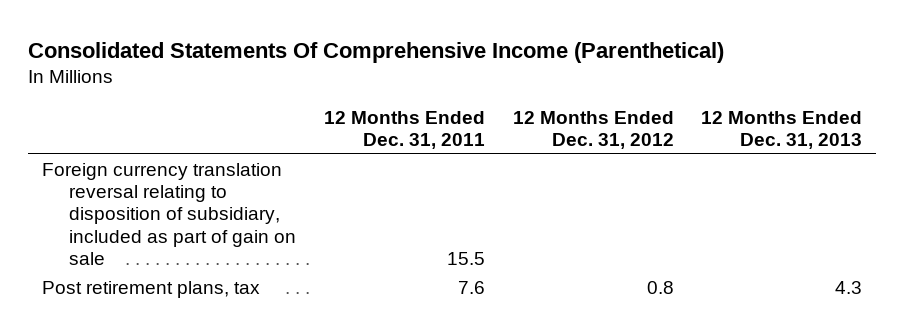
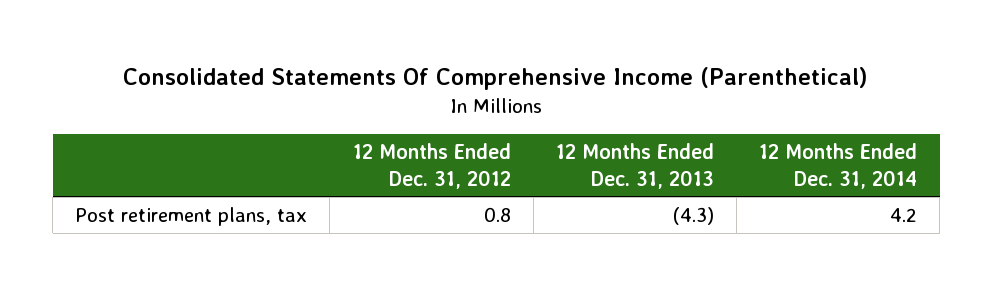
- | 12 Months Ended Dec. 31, 2011 | 12 Months Ended Dec. 31, 2012 | 12 Months Ended Dec. 31, 2013
+ | 12 Months Ended Dec. 31, 2012 | 12 Months Ended Dec. 31, 2013 | 12 Months Ended Dec. 31, 2014
- Foreign currency translation reversal relating to disposition of subsidiary, included as part of gain on sale | 15.5 | |
- Post retirement plans, tax | 7.6 | 0.8 | 4.3
+ Post retirement plans, tax | 0.8 | (4.3) | 4.2

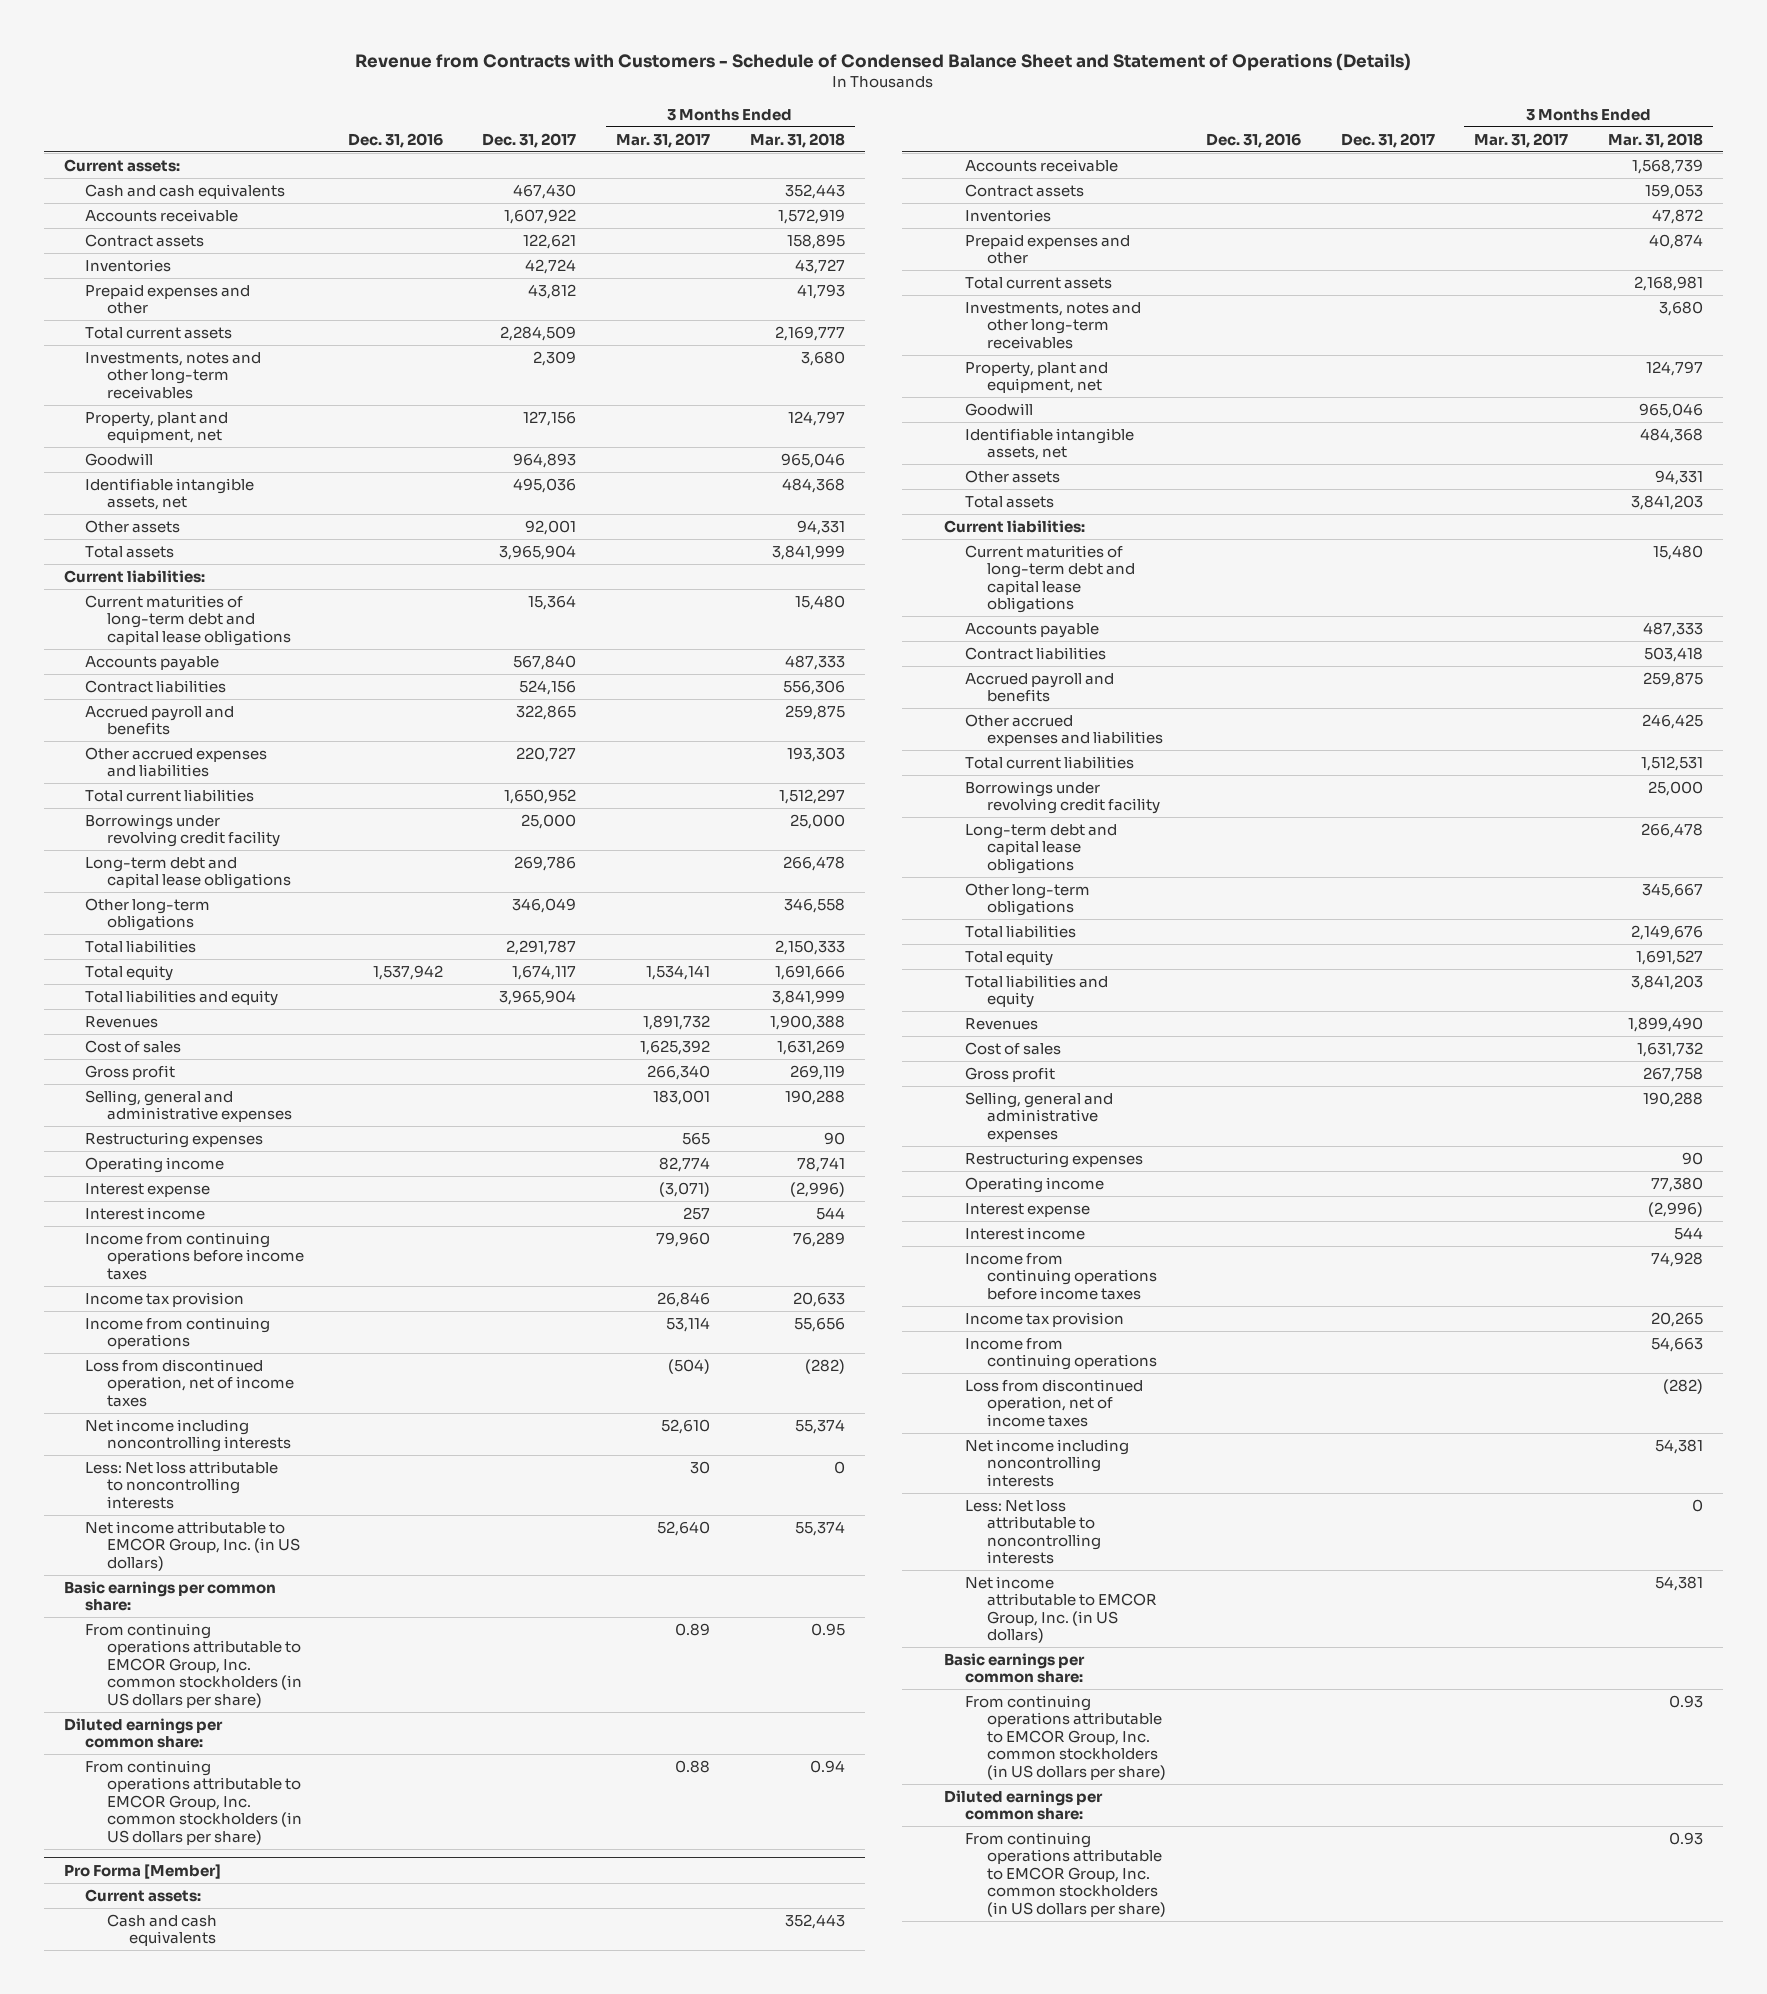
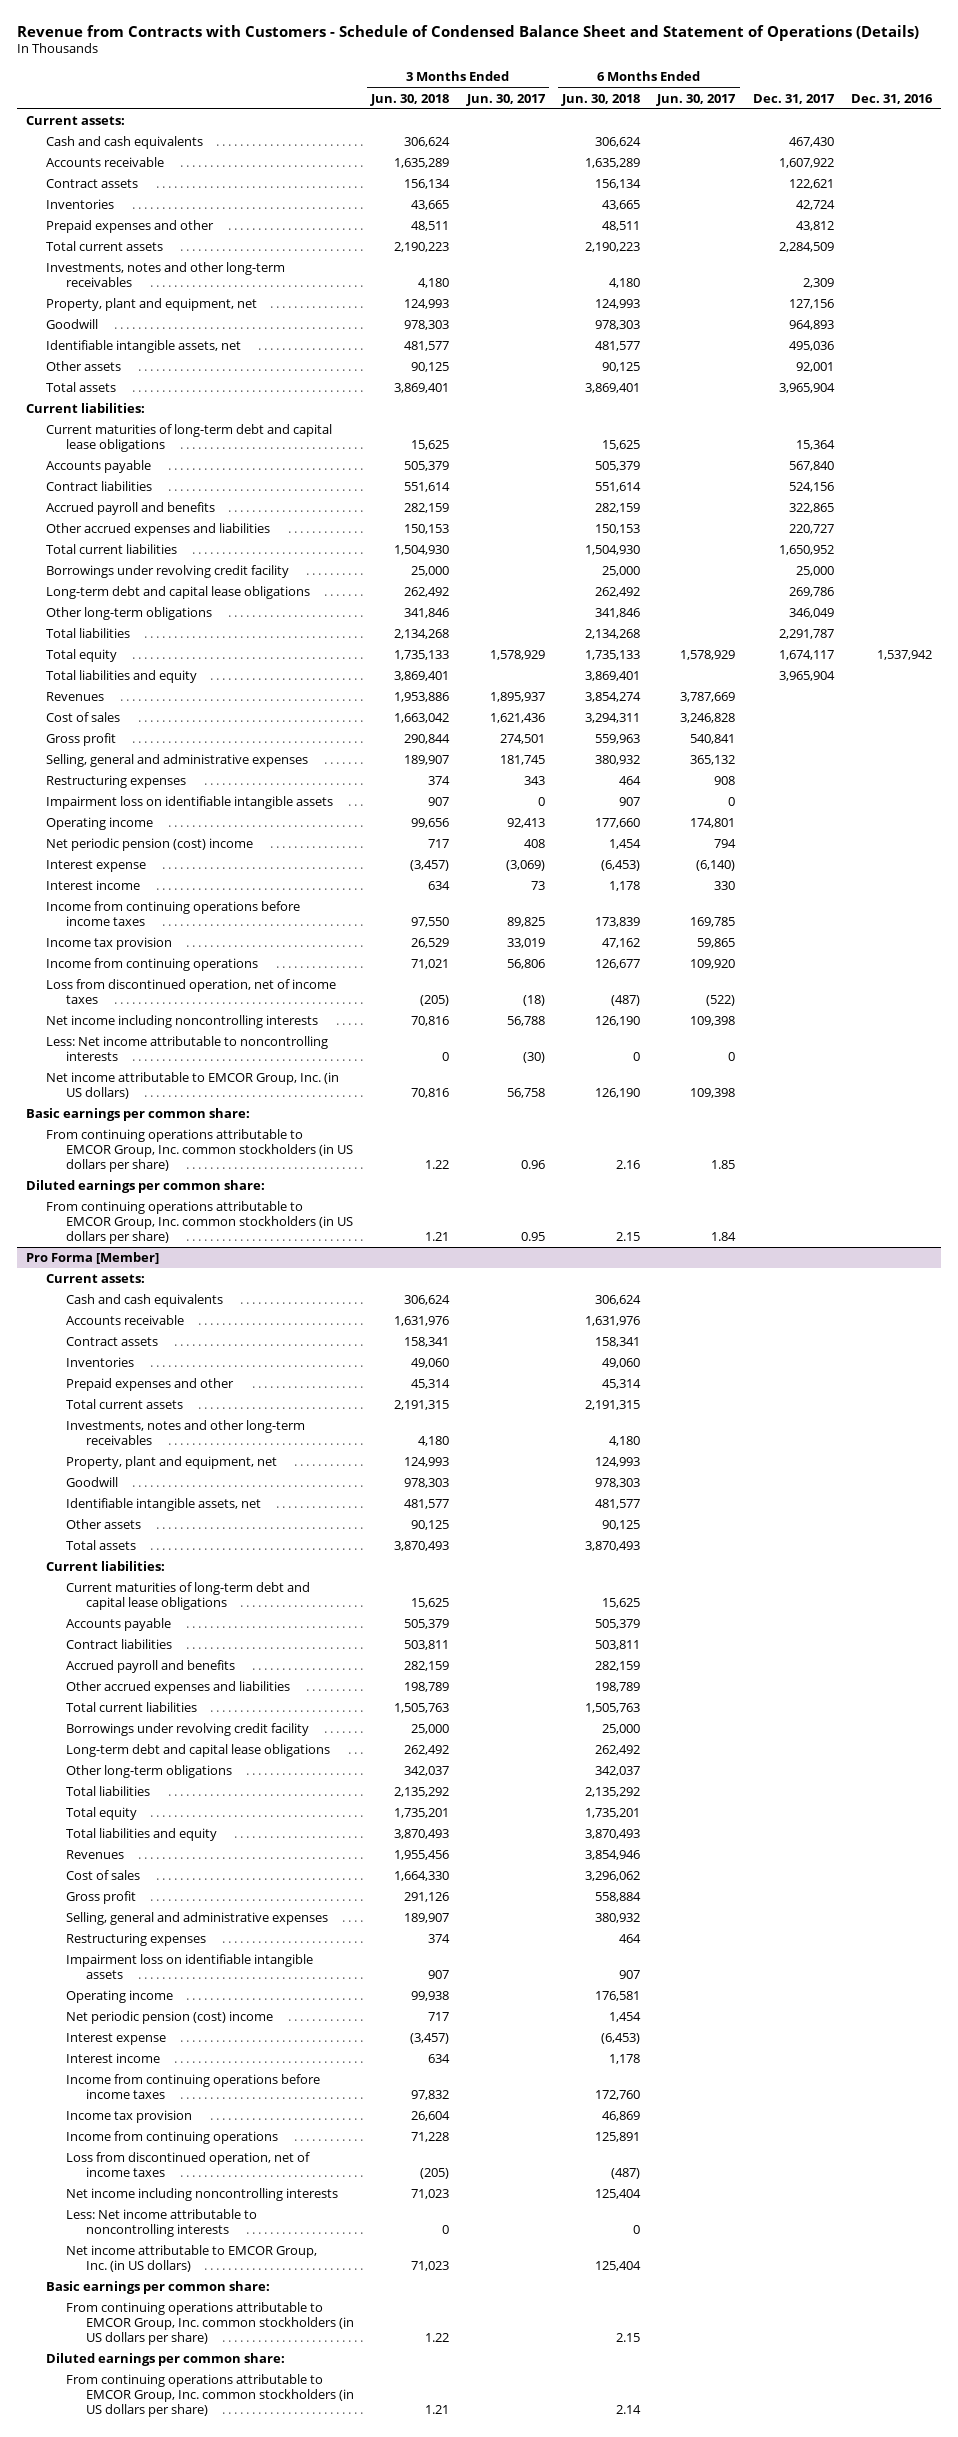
- | Dec. 31, 2016 | Dec. 31, 2017 | 3 Months Ended Mar. 31, 2017 | 3 Months Ended Mar. 31, 2018
+ | 3 Months Ended Jun. 30, 2018 | 3 Months Ended Jun. 30, 2017 | 6 Months Ended Jun. 30, 2018 | 6 Months Ended Jun. 30, 2017 | Dec. 31, 2017 | Dec. 31, 2016
+ Impairment loss on identifiable intangible assets | 907 | 0 | 907 | 0 | |
+ Net periodic pension (cost) income | 717 | 408 | 1,454 | 794 | |
- Less: Net loss attributable to noncontrolling interests | | | 30 | 0
+ Less: Net income attributable to noncontrolling interests | 0 | (30) | 0 | 0 | |
@ Pro Forma [Member]
+ Impairment loss on identifiable intangible assets | 907 | | 907 | | |
+ Net periodic pension (cost) income | 717 | | 1,454 | | |
- Less: Net loss attributable to noncontrolling interests | | | | 0
+ Less: Net income attributable to noncontrolling interests | 0 | | 0 | | |

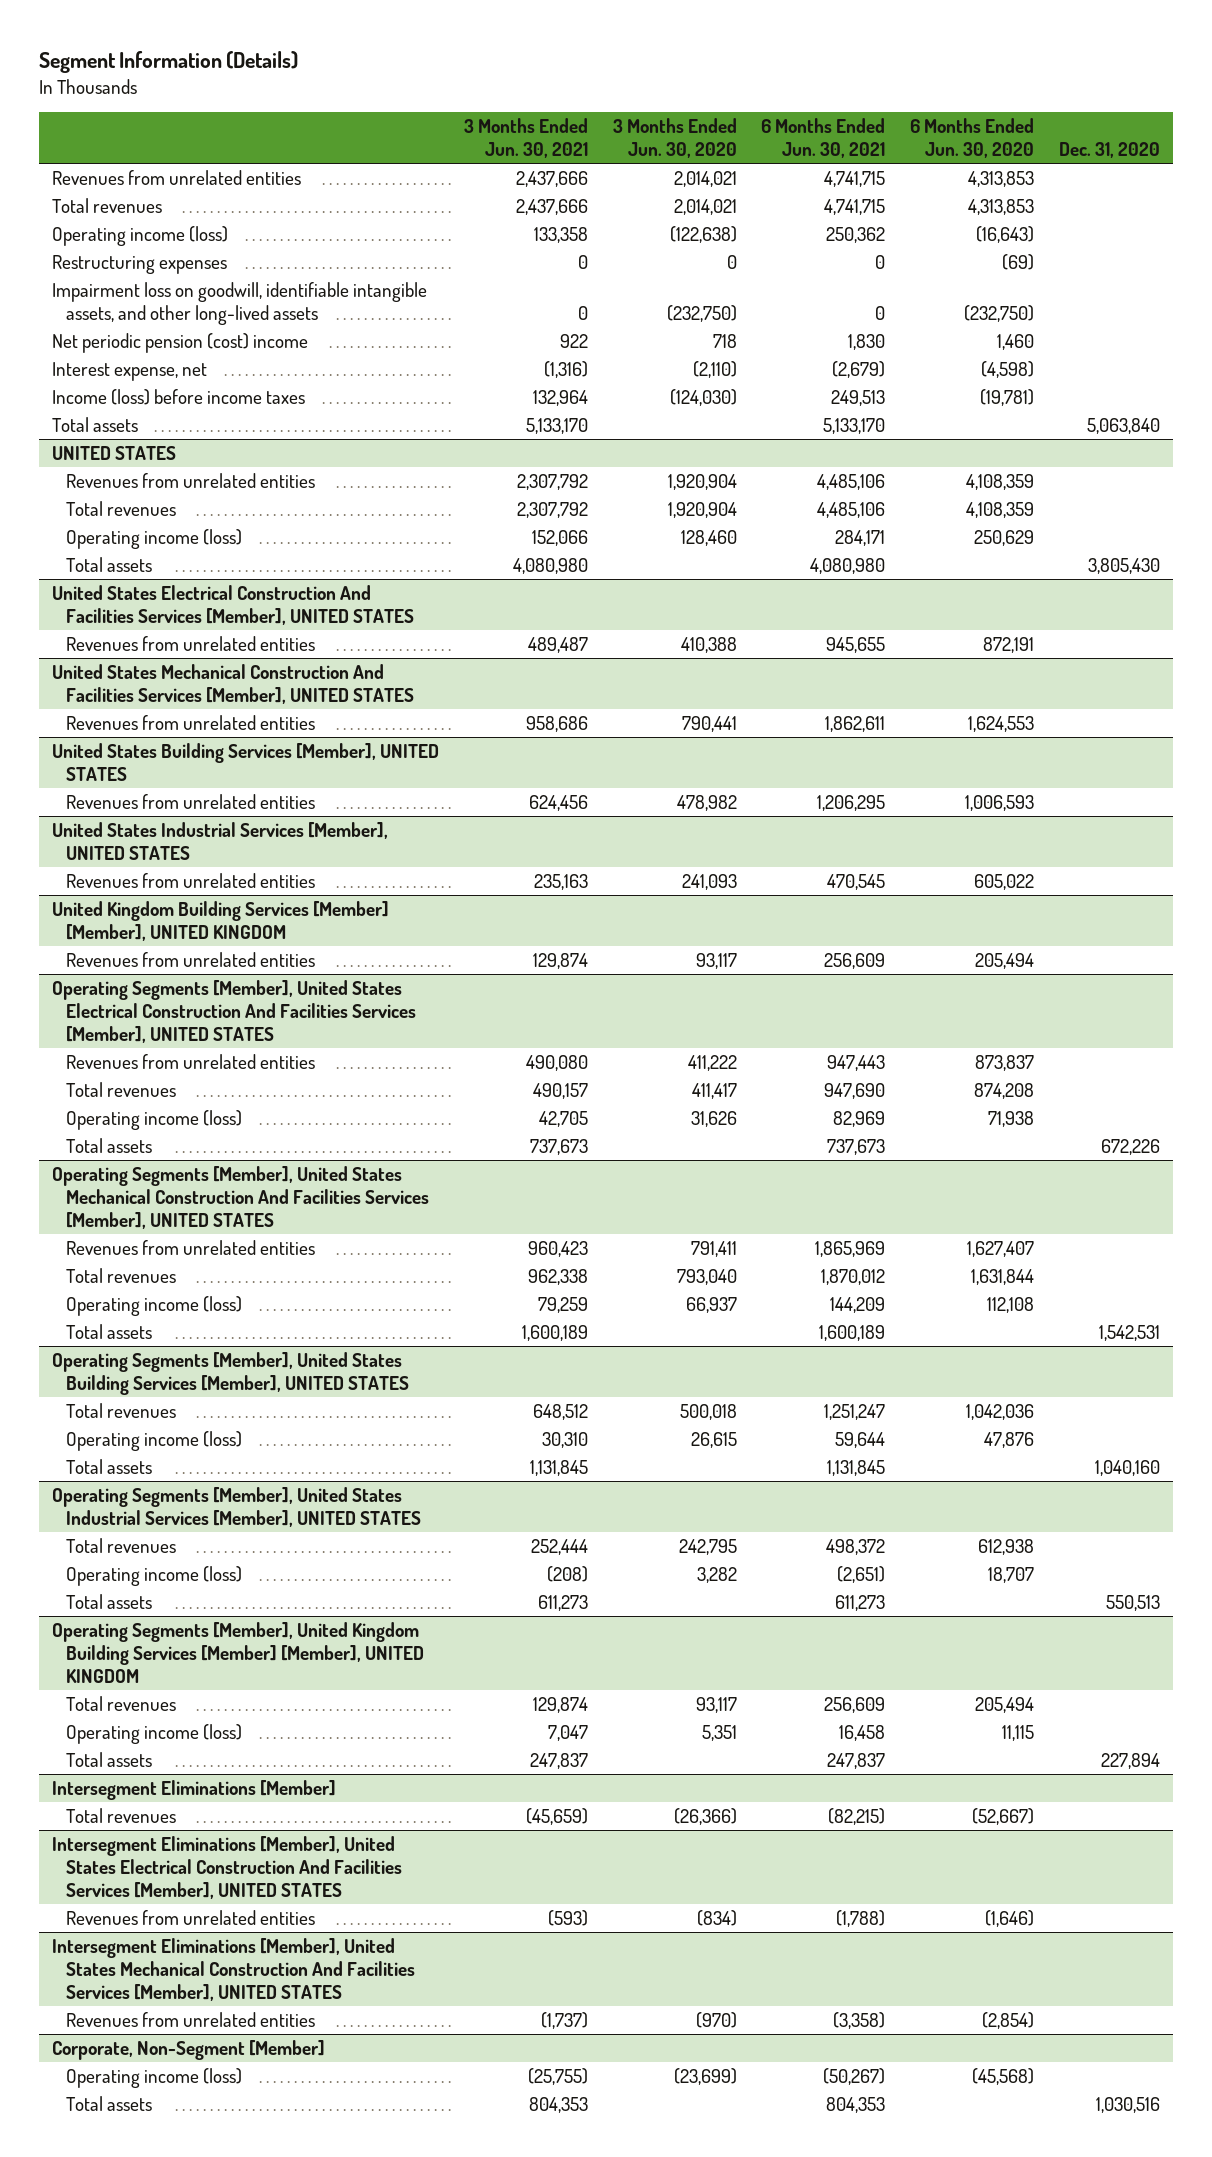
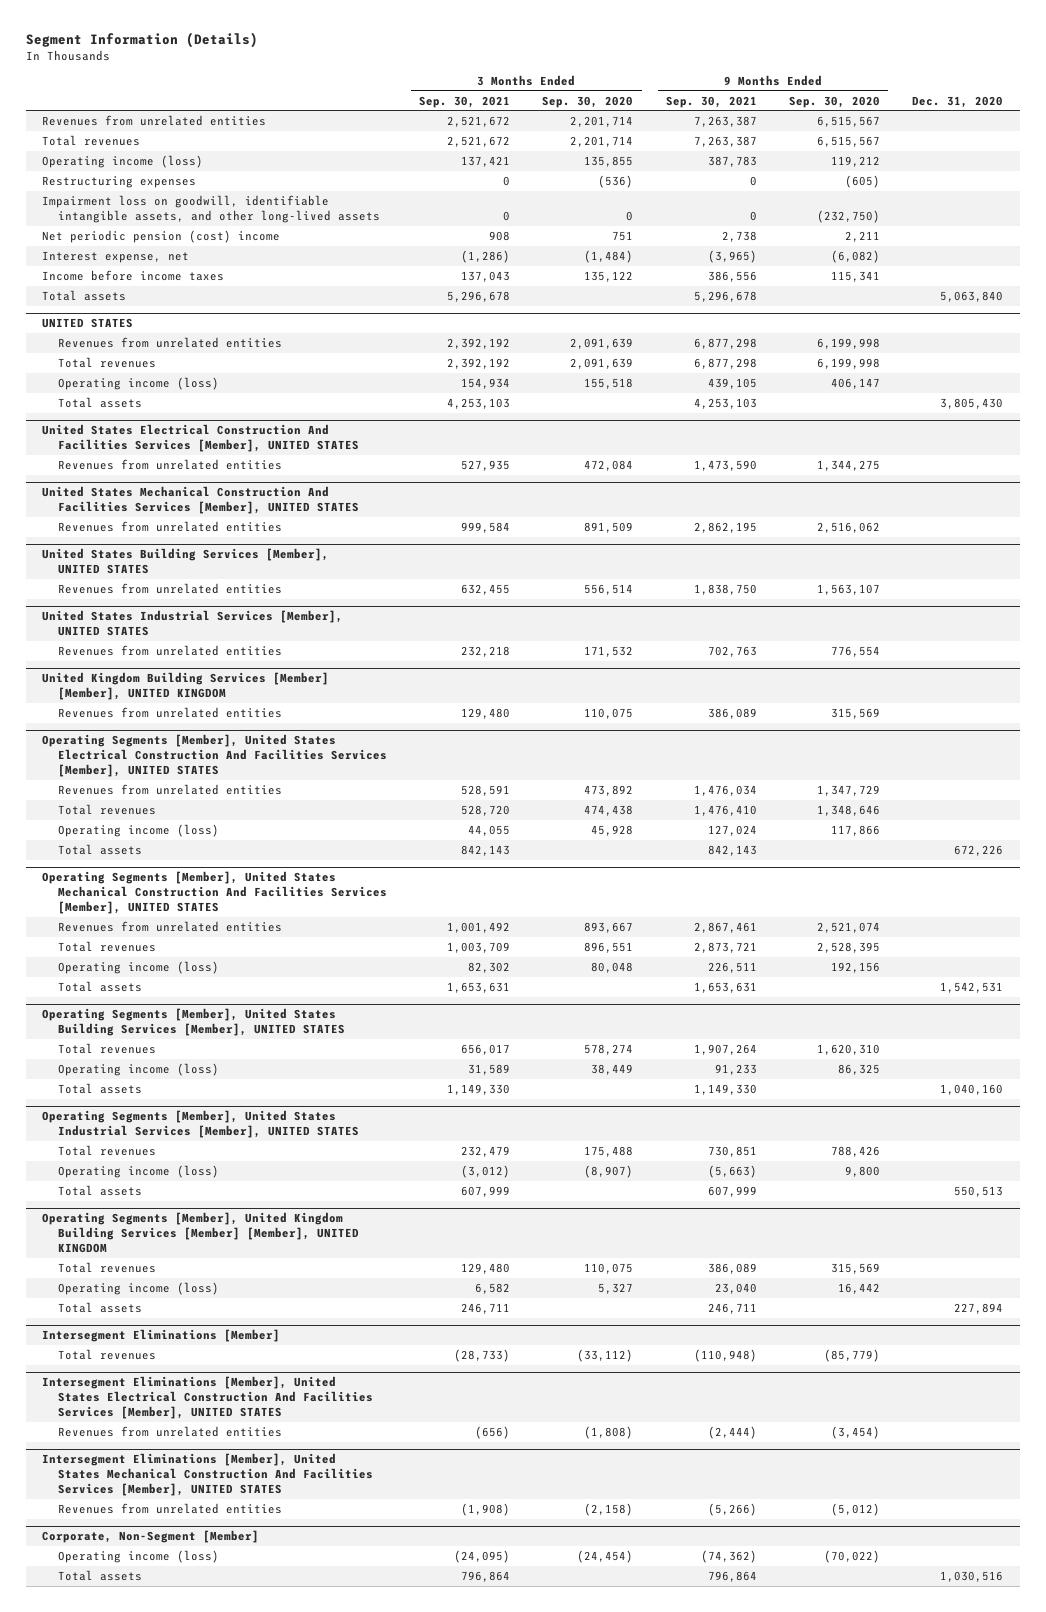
- | 3 Months Ended Jun. 30, 2021 | 3 Months Ended Jun. 30, 2020 | 6 Months Ended Jun. 30, 2021 | 6 Months Ended Jun. 30, 2020 | Dec. 31, 2020
+ | 3 Months Ended Sep. 30, 2021 | 3 Months Ended Sep. 30, 2020 | 9 Months Ended Sep. 30, 2021 | 9 Months Ended Sep. 30, 2020 | Dec. 31, 2020
- Income (loss) before income taxes | 132,964 | (124,030) | 249,513 | (19,781) |
+ Income before income taxes | 137,043 | 135,122 | 386,556 | 115,341 |

